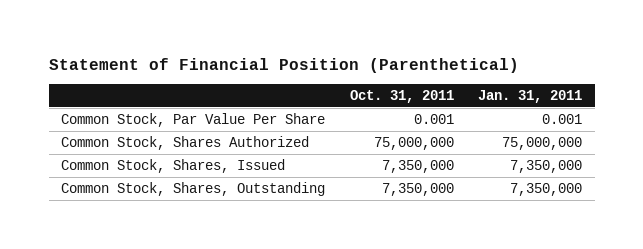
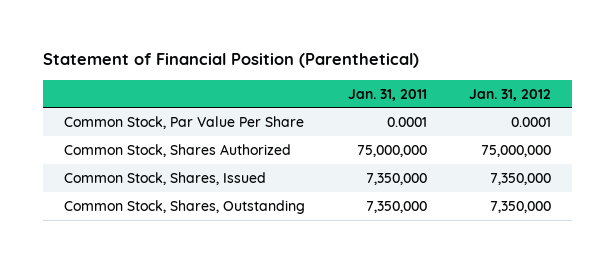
- | Oct. 31, 2011 | Jan. 31, 2011
+ | Jan. 31, 2011 | Jan. 31, 2012
- Common Stock, Par Value Per Share | 0.001 | 0.001
+ Common Stock, Par Value Per Share | 0.0001 | 0.0001

